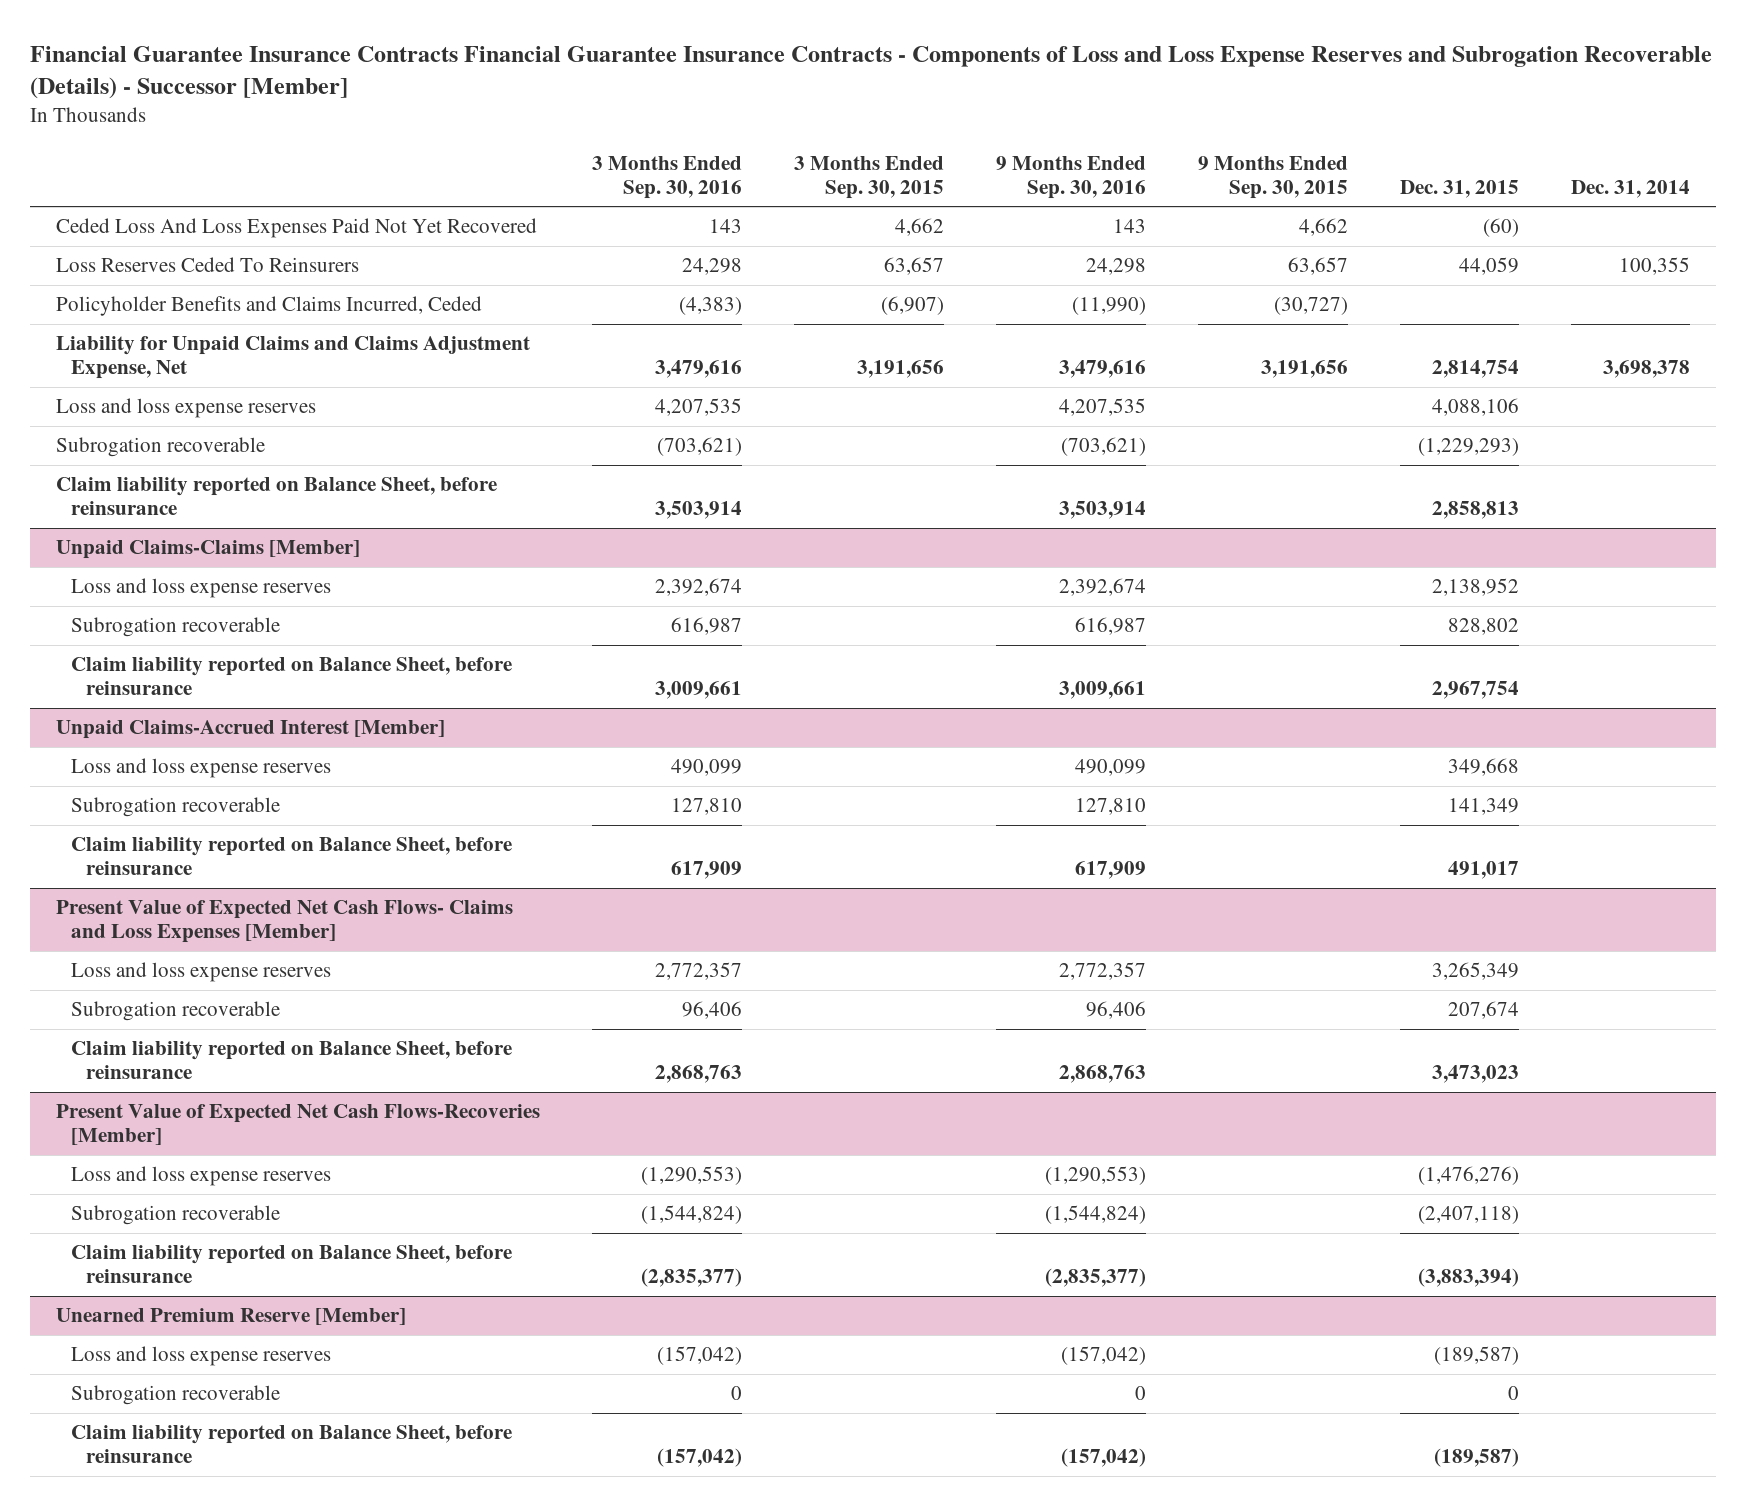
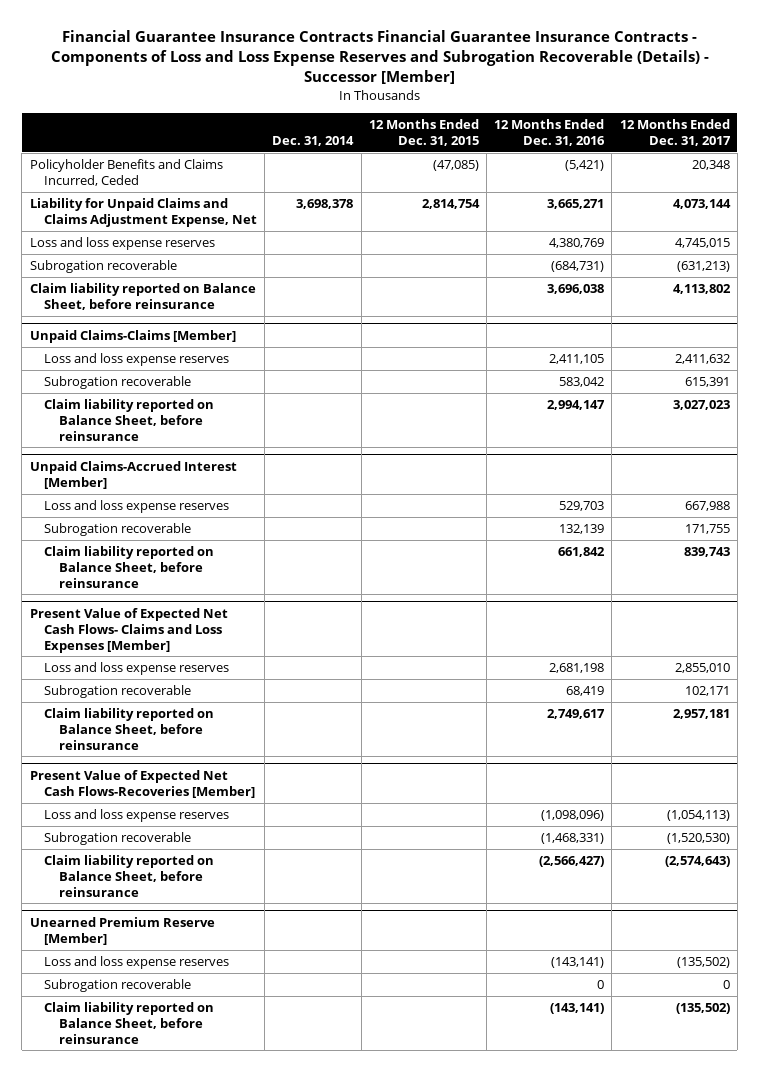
- | 3 Months Ended Sep. 30, 2016 | 3 Months Ended Sep. 30, 2015 | 9 Months Ended Sep. 30, 2016 | 9 Months Ended Sep. 30, 2015 | Dec. 31, 2015 | Dec. 31, 2014
+ | Dec. 31, 2014 | 12 Months Ended Dec. 31, 2015 | 12 Months Ended Dec. 31, 2016 | 12 Months Ended Dec. 31, 2017
- Ceded Loss And Loss Expenses Paid Not Yet Recovered | 143 | 4,662 | 143 | 4,662 | (60) |
- Loss Reserves Ceded To Reinsurers | 24,298 | 63,657 | 24,298 | 63,657 | 44,059 | 100,355

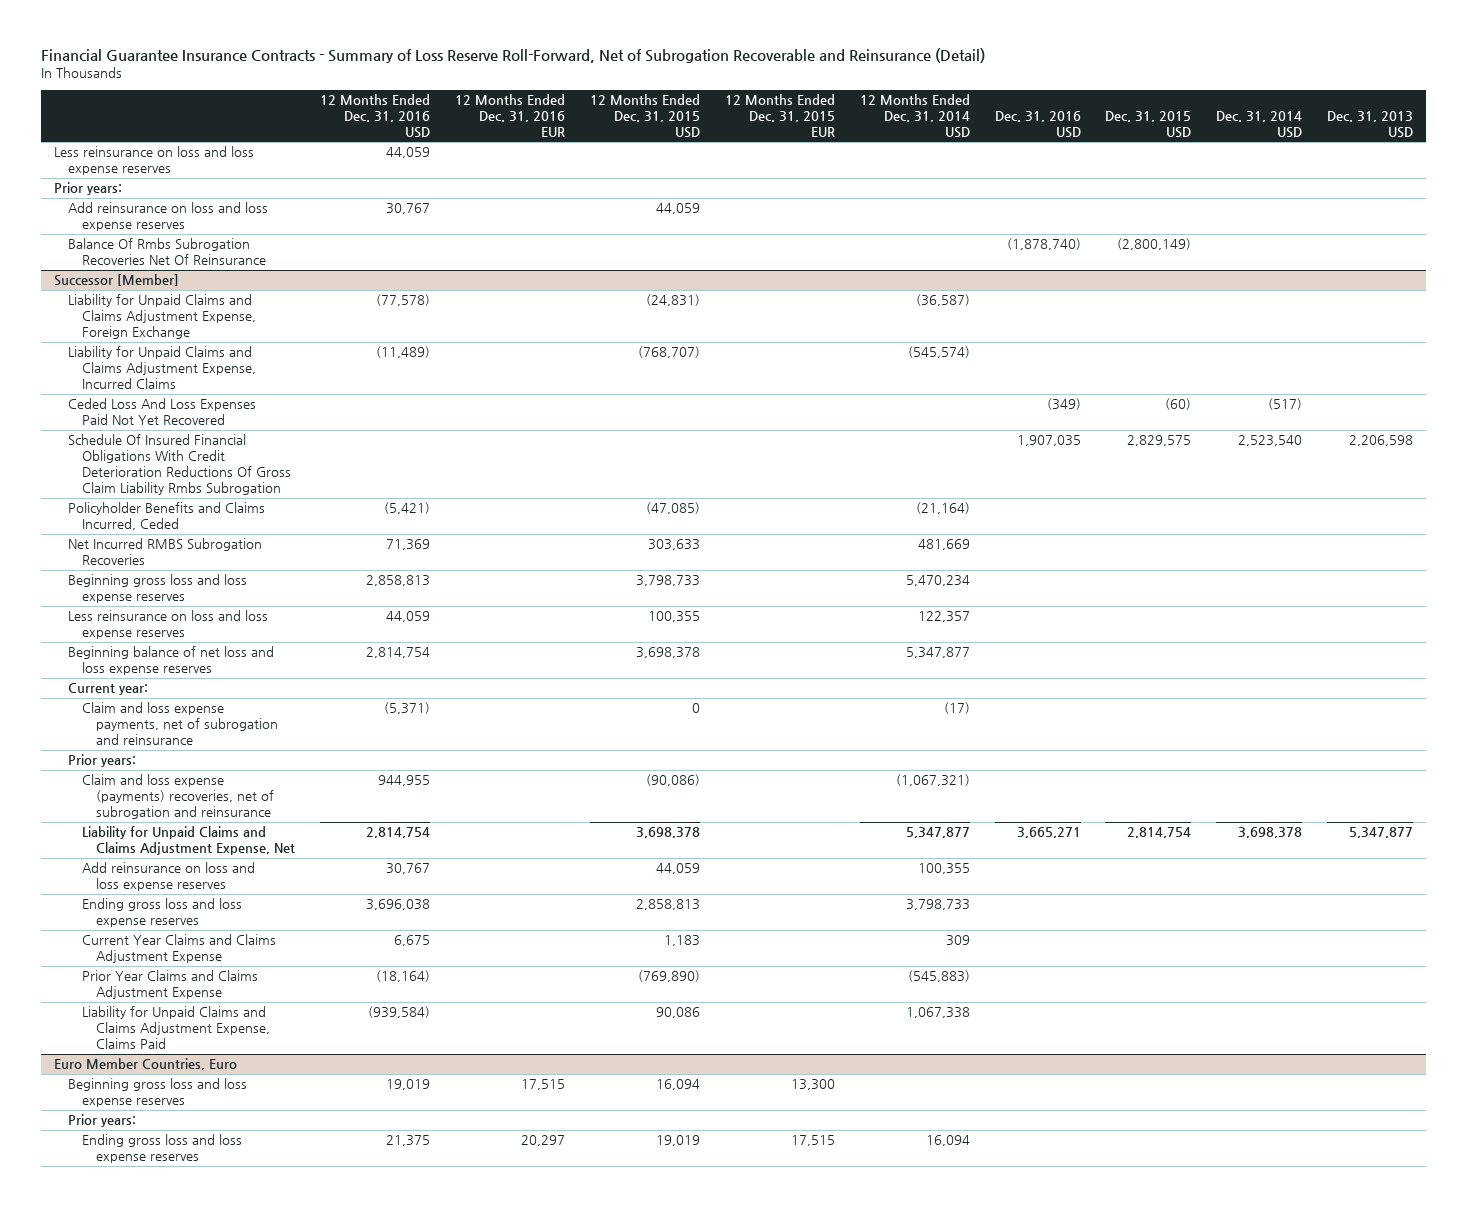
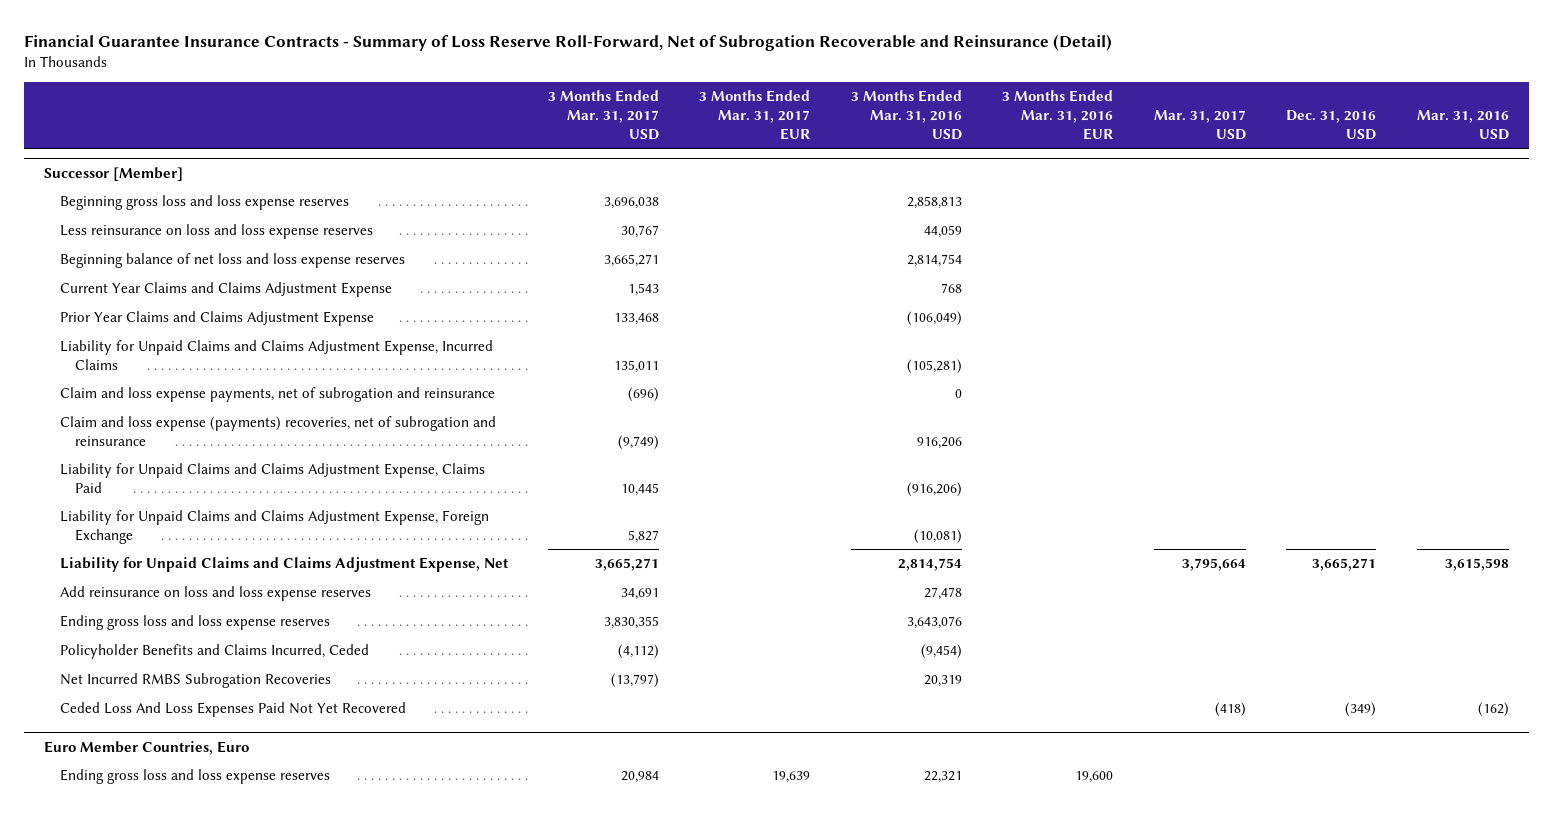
- | 12 Months Ended Dec. 31, 2016 USD | 12 Months Ended Dec. 31, 2016 EUR | 12 Months Ended Dec. 31, 2015 USD | 12 Months Ended Dec. 31, 2015 EUR | 12 Months Ended Dec. 31, 2014 USD | Dec. 31, 2016 USD | Dec. 31, 2015 USD | Dec. 31, 2014 USD | Dec. 31, 2013 USD
+ | 3 Months Ended Mar. 31, 2017 USD | 3 Months Ended Mar. 31, 2017 EUR | 3 Months Ended Mar. 31, 2016 USD | 3 Months Ended Mar. 31, 2016 EUR | Mar. 31, 2017 USD | Dec. 31, 2016 USD | Mar. 31, 2016 USD
- Less reinsurance on loss and loss expense reserves | 44,059 | | | | | | | |
- Prior years:
- Add reinsurance on loss and loss expense reserves | 30,767 | | 44,059 | | | | | |
- Balance Of Rmbs Subrogation Recoveries Net Of Reinsurance | | | | | | (1,878,740) | (2,800,149) | |
@ Successor [Member]
- Schedule Of Insured Financial Obligations With Credit Deterioration Reductions Of Gross Claim Liability Rmbs Subrogation | | | | | | 1,907,035 | 2,829,575 | 2,523,540 | 2,206,598
- Current year:
moved up: Current Year Claims and Claims Adjustment Expense | 1,543 | | 768 | | | |
moved up: Prior Year Claims and Claims Adjustment Expense | 133,468 | | (106,049) | | | |
moved down: Liability for Unpaid Claims and Claims Adjustment Expense, Incurred Claims | 135,011 | | (105,281) | | | |
- Prior years:
moved up: Liability for Unpaid Claims and Claims Adjustment Expense, Claims Paid | 10,445 | | (916,206) | | | |
moved down: Liability for Unpaid Claims and Claims Adjustment Expense, Foreign Exchange | 5,827 | | (10,081) | | | |
moved down: Policyholder Benefits and Claims Incurred, Ceded | (4,112) | | (9,454) | | | |
moved down: Net Incurred RMBS Subrogation Recoveries | (13,797) | | 20,319 | | | |
moved down: Ceded Loss And Loss Expenses Paid Not Yet Recovered | | | | | (418) | (349) | (162)
@ Euro Member Countries, Euro
- Beginning gross loss and loss expense reserves | 19,019 | 17,515 | 16,094 | 13,300 | | | | |
- Prior years:

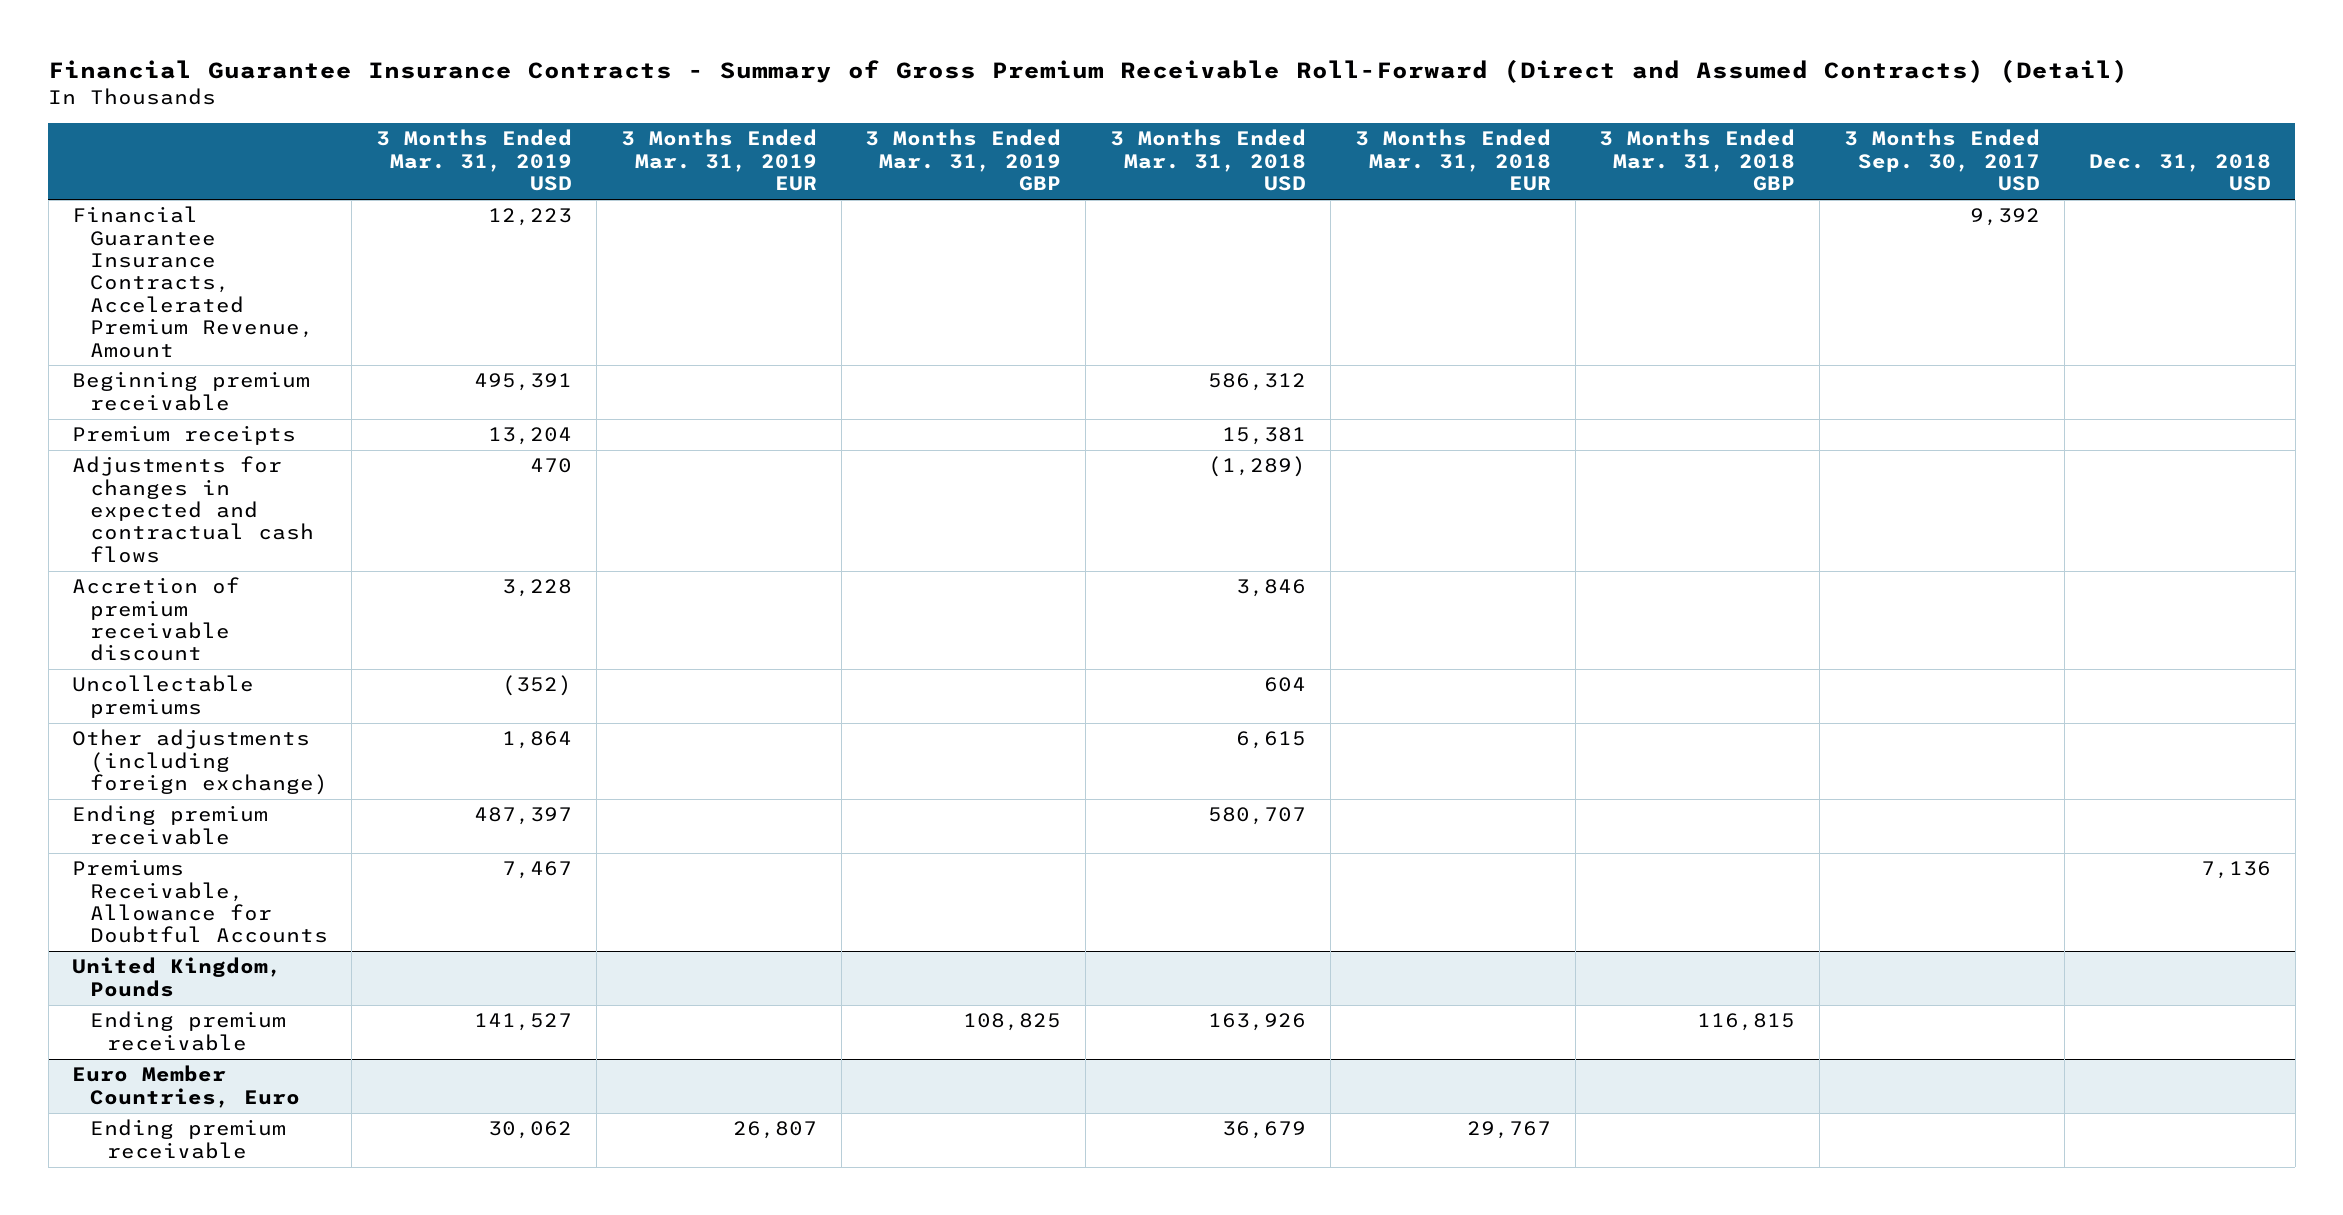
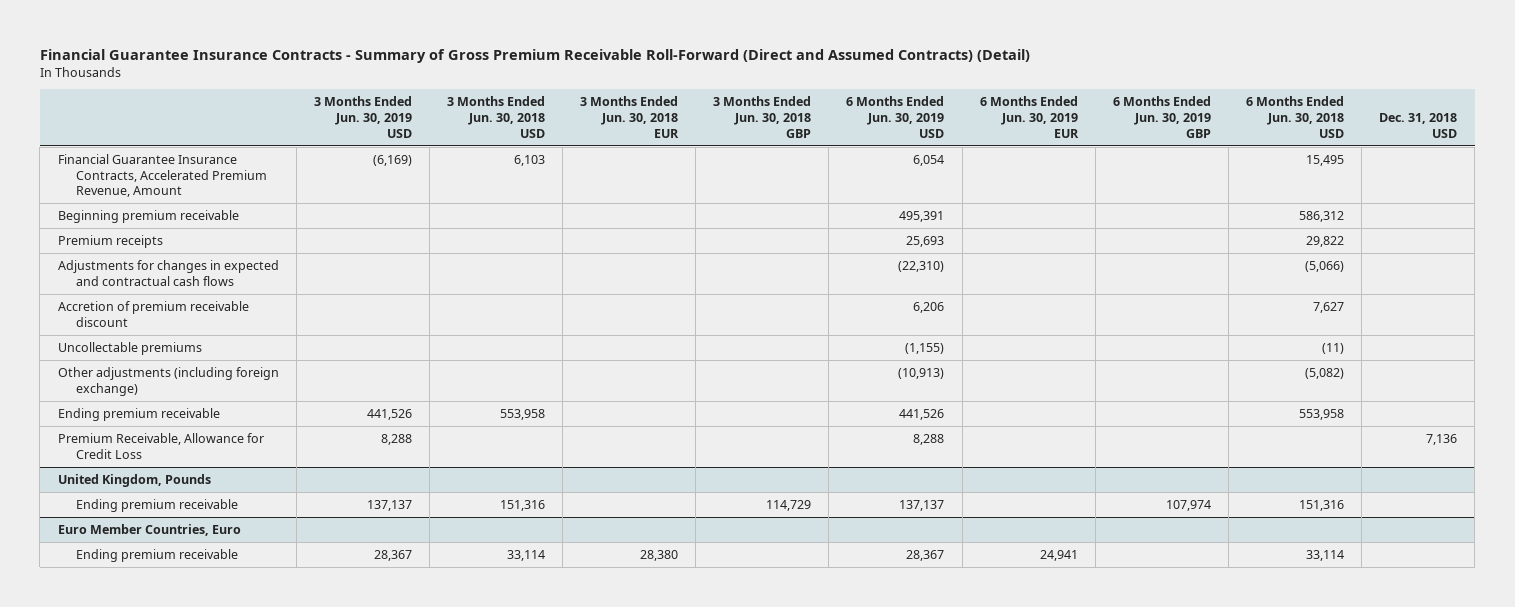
- | 3 Months Ended Mar. 31, 2019 USD | 3 Months Ended Mar. 31, 2019 EUR | 3 Months Ended Mar. 31, 2019 GBP | 3 Months Ended Mar. 31, 2018 USD | 3 Months Ended Mar. 31, 2018 EUR | 3 Months Ended Mar. 31, 2018 GBP | 3 Months Ended Sep. 30, 2017 USD | Dec. 31, 2018 USD
+ | 3 Months Ended Jun. 30, 2019 USD | 3 Months Ended Jun. 30, 2018 USD | 3 Months Ended Jun. 30, 2018 EUR | 3 Months Ended Jun. 30, 2018 GBP | 6 Months Ended Jun. 30, 2019 USD | 6 Months Ended Jun. 30, 2019 EUR | 6 Months Ended Jun. 30, 2019 GBP | 6 Months Ended Jun. 30, 2018 USD | Dec. 31, 2018 USD
- Premiums Receivable, Allowance for Doubtful Accounts | 7,467 | | | | | | | 7,136
+ Premium Receivable, Allowance for Credit Loss | 8,288 | | | | 8,288 | | | | 7,136

